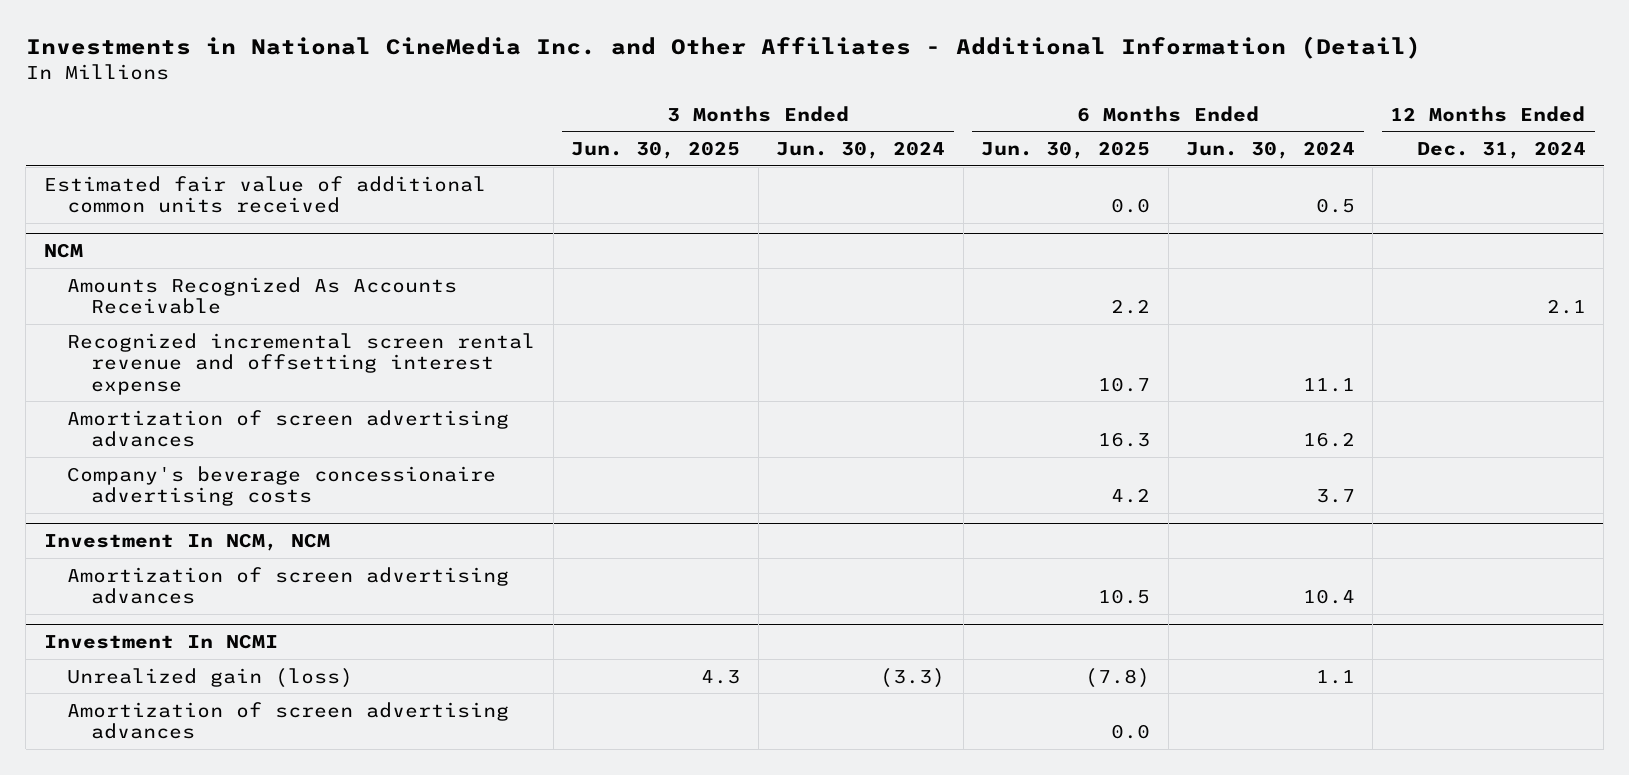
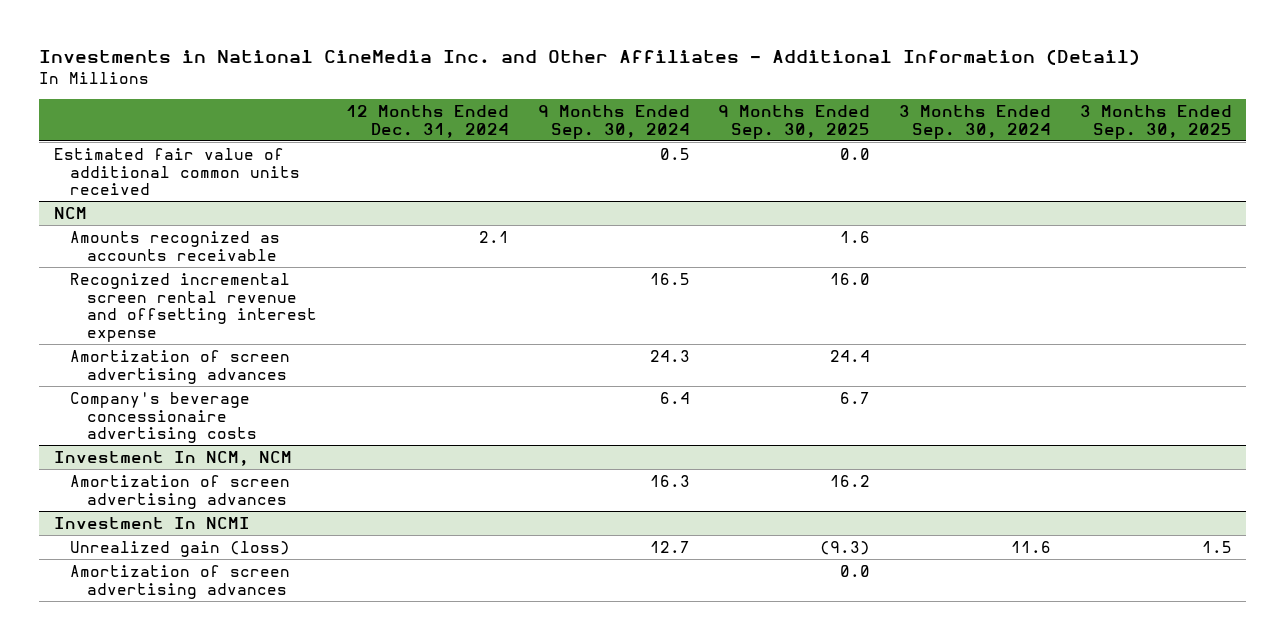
- | 3 Months Ended Jun. 30, 2025 | 3 Months Ended Jun. 30, 2024 | 6 Months Ended Jun. 30, 2025 | 6 Months Ended Jun. 30, 2024 | 12 Months Ended Dec. 31, 2024
+ | 12 Months Ended Dec. 31, 2024 | 9 Months Ended Sep. 30, 2024 | 9 Months Ended Sep. 30, 2025 | 3 Months Ended Sep. 30, 2024 | 3 Months Ended Sep. 30, 2025
@ NCM
- Amounts Recognized As Accounts Receivable | | | 2.2 | | 2.1
+ Amounts recognized as accounts receivable | 2.1 | | 1.6 | |

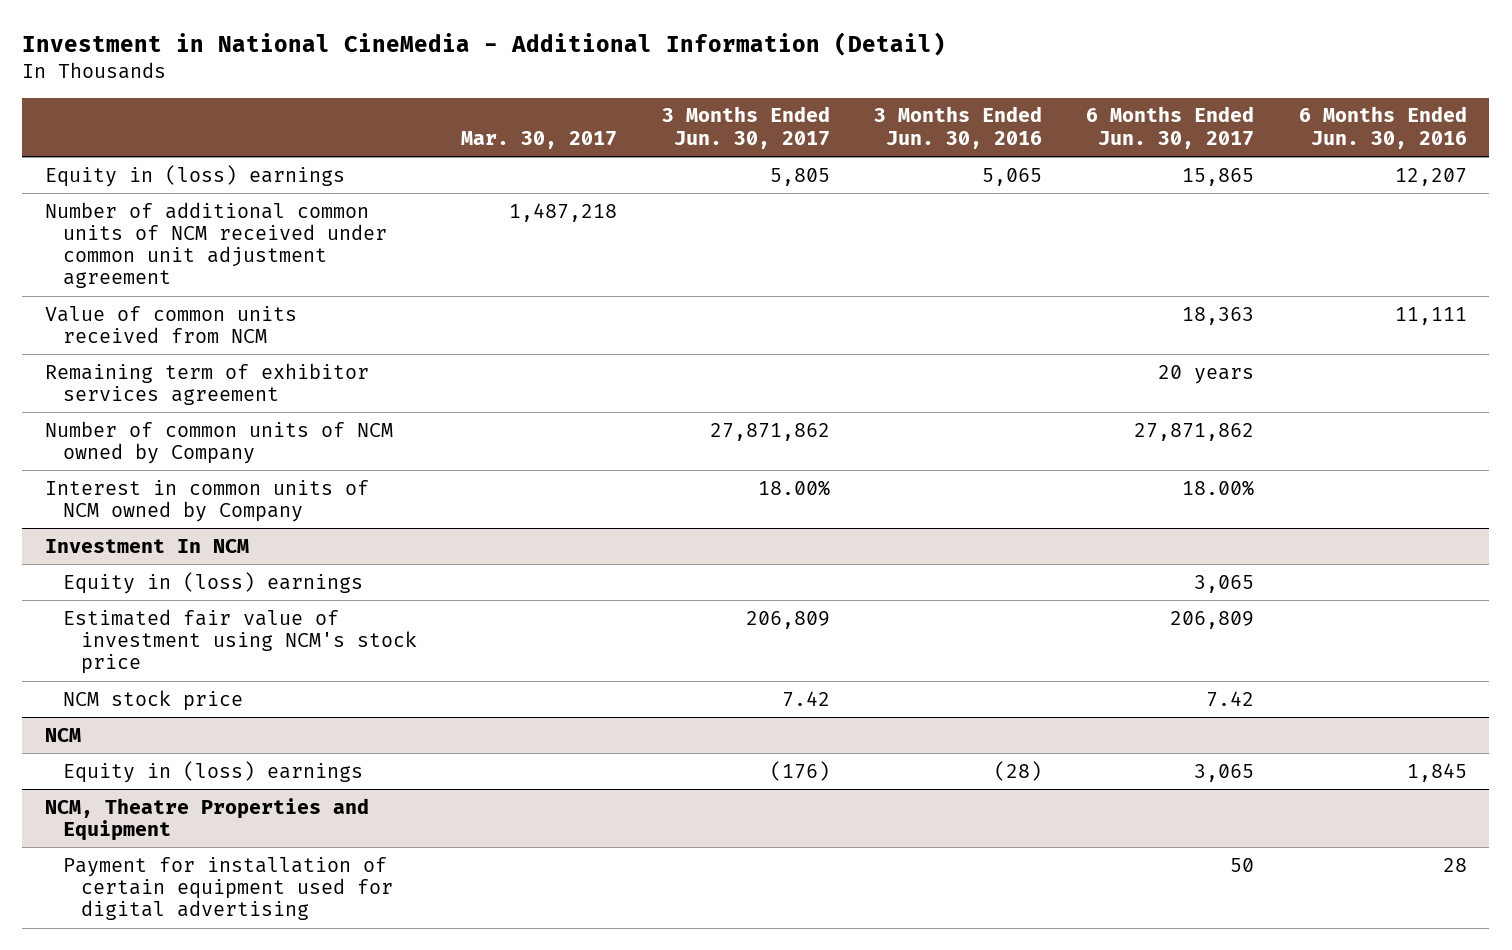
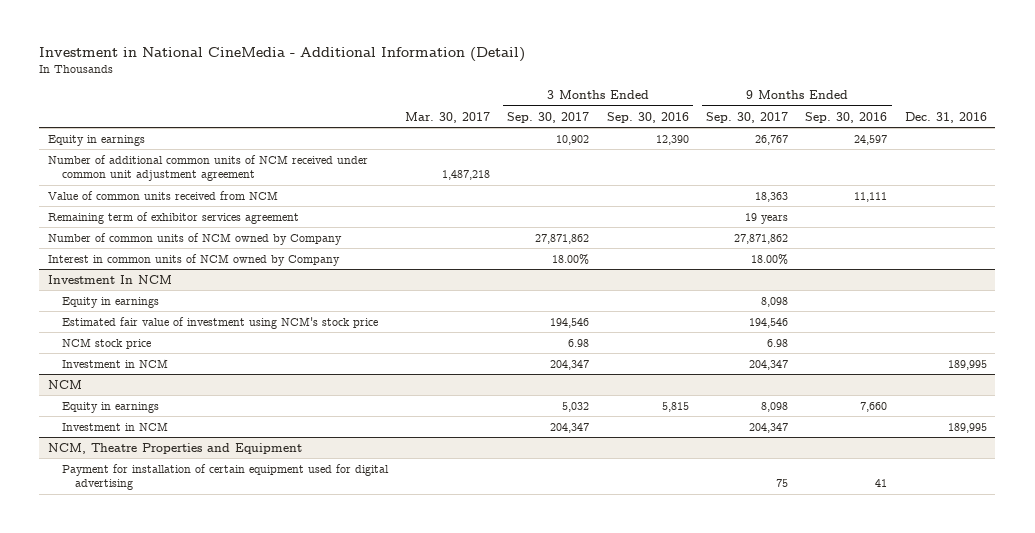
- | Mar. 30, 2017 | 3 Months Ended Jun. 30, 2017 | 3 Months Ended Jun. 30, 2016 | 6 Months Ended Jun. 30, 2017 | 6 Months Ended Jun. 30, 2016
+ | Mar. 30, 2017 | 3 Months Ended Sep. 30, 2017 | 3 Months Ended Sep. 30, 2016 | 9 Months Ended Sep. 30, 2017 | 9 Months Ended Sep. 30, 2016 | Dec. 31, 2016
- Equity in (loss) earnings | | 5,805 | 5,065 | 15,865 | 12,207
+ Equity in earnings | | 10,902 | 12,390 | 26,767 | 24,597 |
@ Investment In NCM
- Equity in (loss) earnings | | | | 3,065 |
+ Equity in earnings | | | | 8,098 | |
+ Investment in NCM | | 204,347 | | 204,347 | | 189,995
@ NCM
- Equity in (loss) earnings | | (176) | (28) | 3,065 | 1,845
+ Equity in earnings | | 5,032 | 5,815 | 8,098 | 7,660 |
+ Investment in NCM | | 204,347 | | 204,347 | | 189,995

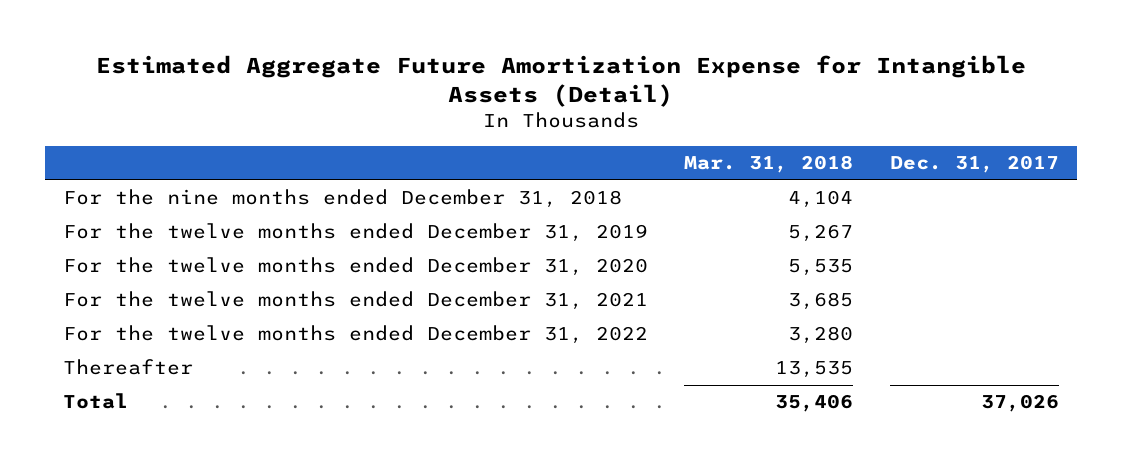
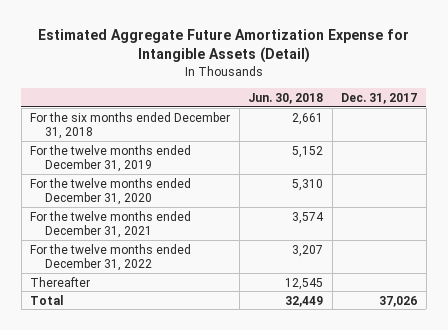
- | Mar. 31, 2018 | Dec. 31, 2017
+ | Jun. 30, 2018 | Dec. 31, 2017
- For the nine months ended December 31, 2018 | 4,104 |
+ For the six months ended December 31, 2018 | 2,661 |

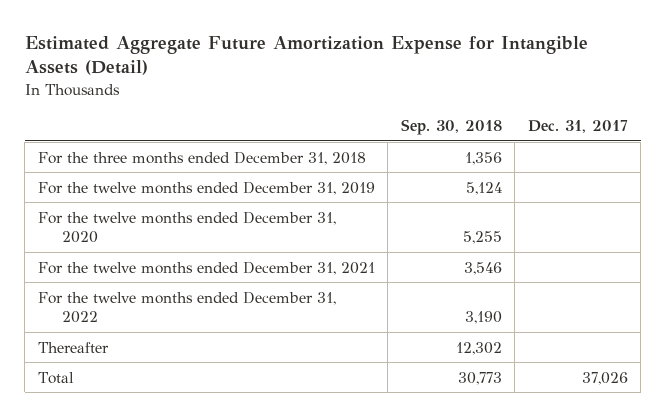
- | Jun. 30, 2018 | Dec. 31, 2017
+ | Sep. 30, 2018 | Dec. 31, 2017
- For the six months ended December 31, 2018 | 2,661 |
+ For the three months ended December 31, 2018 | 1,356 |

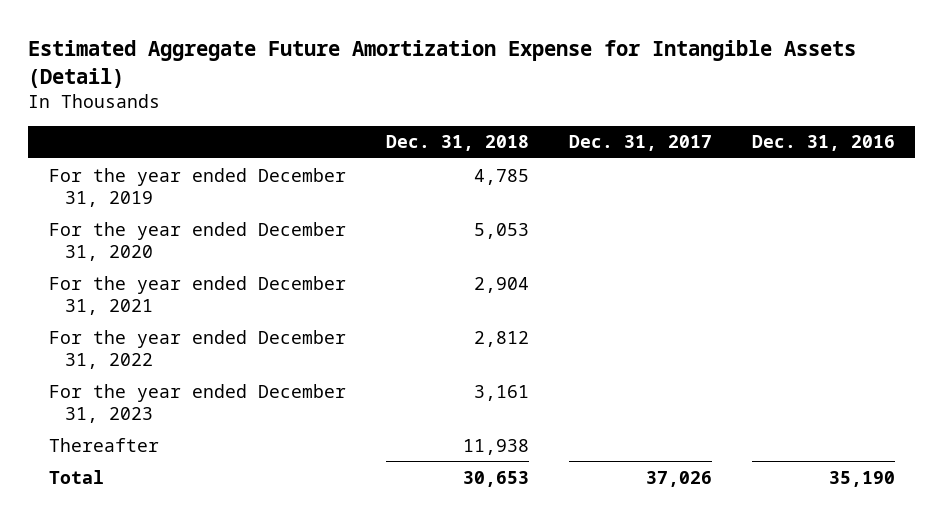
- | Sep. 30, 2018 | Dec. 31, 2017
+ | Dec. 31, 2018 | Dec. 31, 2017 | Dec. 31, 2016
- For the three months ended December 31, 2018 | 1,356 |
- For the twelve months ended December 31, 2019 | 5,124 |
- For the twelve months ended December 31, 2020 | 5,255 |
- For the twelve months ended December 31, 2021 | 3,546 |
- For the twelve months ended December 31, 2022 | 3,190 |
+ For the year ended December 31, 2019 | 4,785 | |
+ For the year ended December 31, 2020 | 5,053 | |
+ For the year ended December 31, 2021 | 2,904 | |
+ For the year ended December 31, 2022 | 2,812 | |
+ For the year ended December 31, 2023 | 3,161 | |

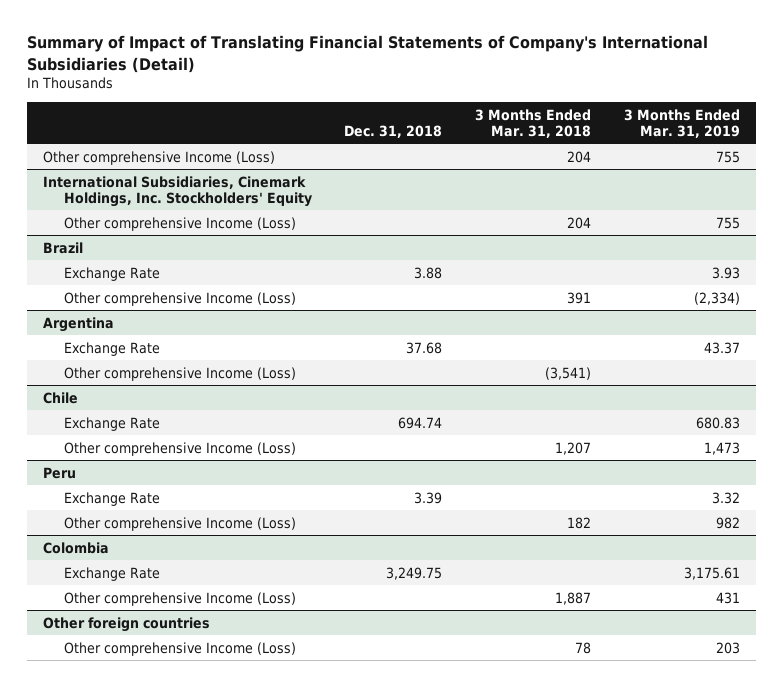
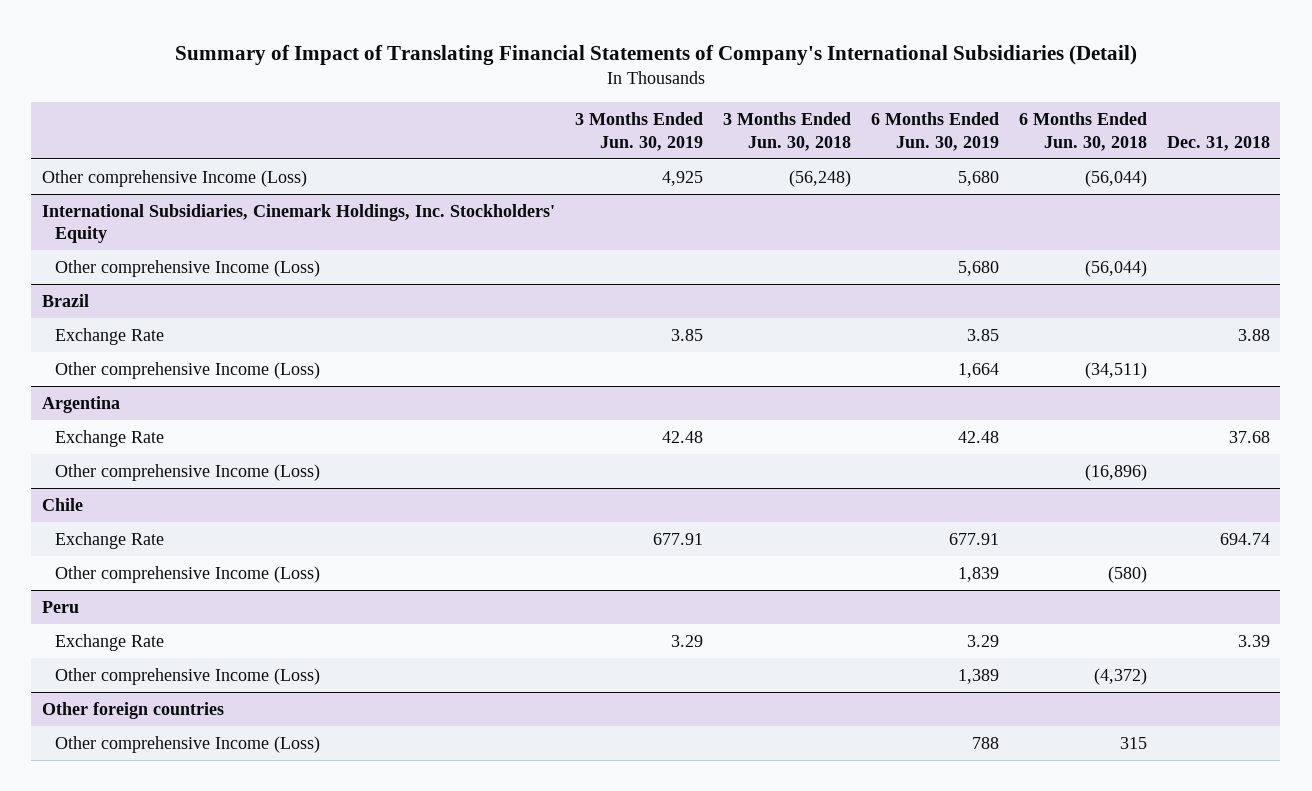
- | Dec. 31, 2018 | 3 Months Ended Mar. 31, 2018 | 3 Months Ended Mar. 31, 2019
+ | 3 Months Ended Jun. 30, 2019 | 3 Months Ended Jun. 30, 2018 | 6 Months Ended Jun. 30, 2019 | 6 Months Ended Jun. 30, 2018 | Dec. 31, 2018
- Colombia
- Exchange Rate | 3,249.75 | | 3,175.61
- Other comprehensive Income (Loss) | | 1,887 | 431

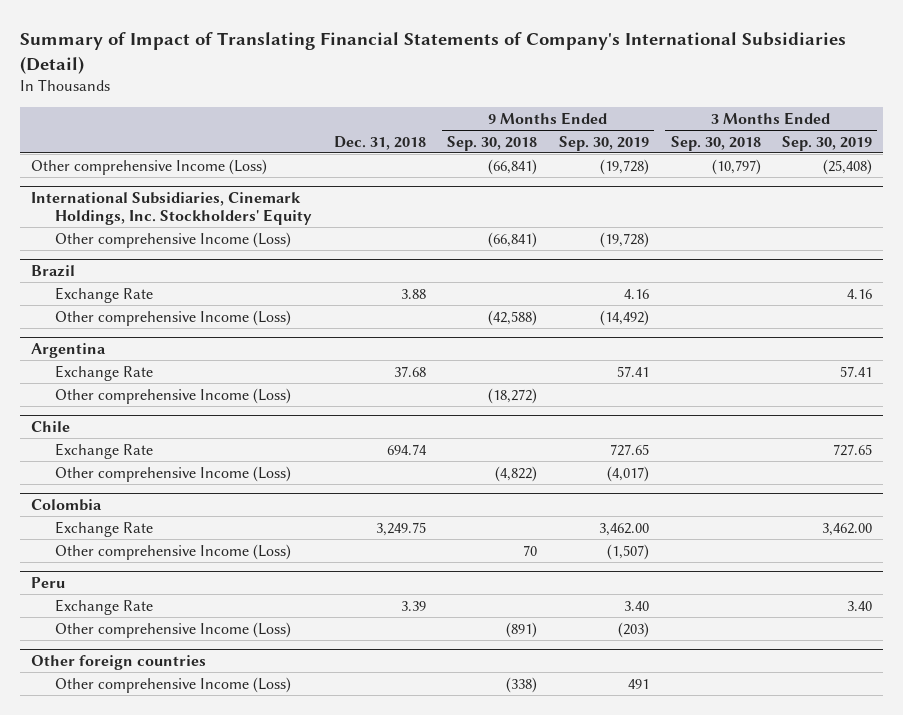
- | 3 Months Ended Jun. 30, 2019 | 3 Months Ended Jun. 30, 2018 | 6 Months Ended Jun. 30, 2019 | 6 Months Ended Jun. 30, 2018 | Dec. 31, 2018
+ | Dec. 31, 2018 | 9 Months Ended Sep. 30, 2018 | 9 Months Ended Sep. 30, 2019 | 3 Months Ended Sep. 30, 2018 | 3 Months Ended Sep. 30, 2019
+ Colombia
+ Exchange Rate | 3,249.75 | | 3,462.00 | | 3,462.00
+ Other comprehensive Income (Loss) | | 70 | (1,507) | |

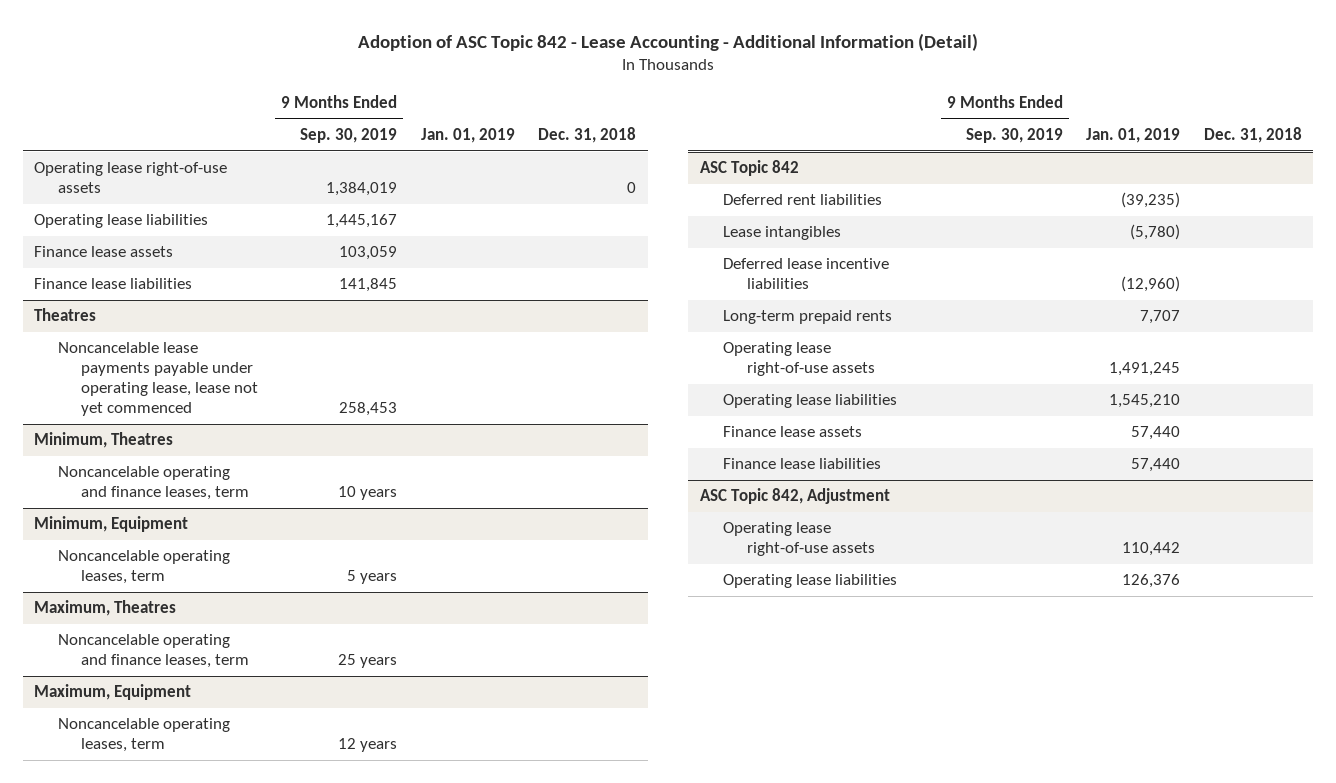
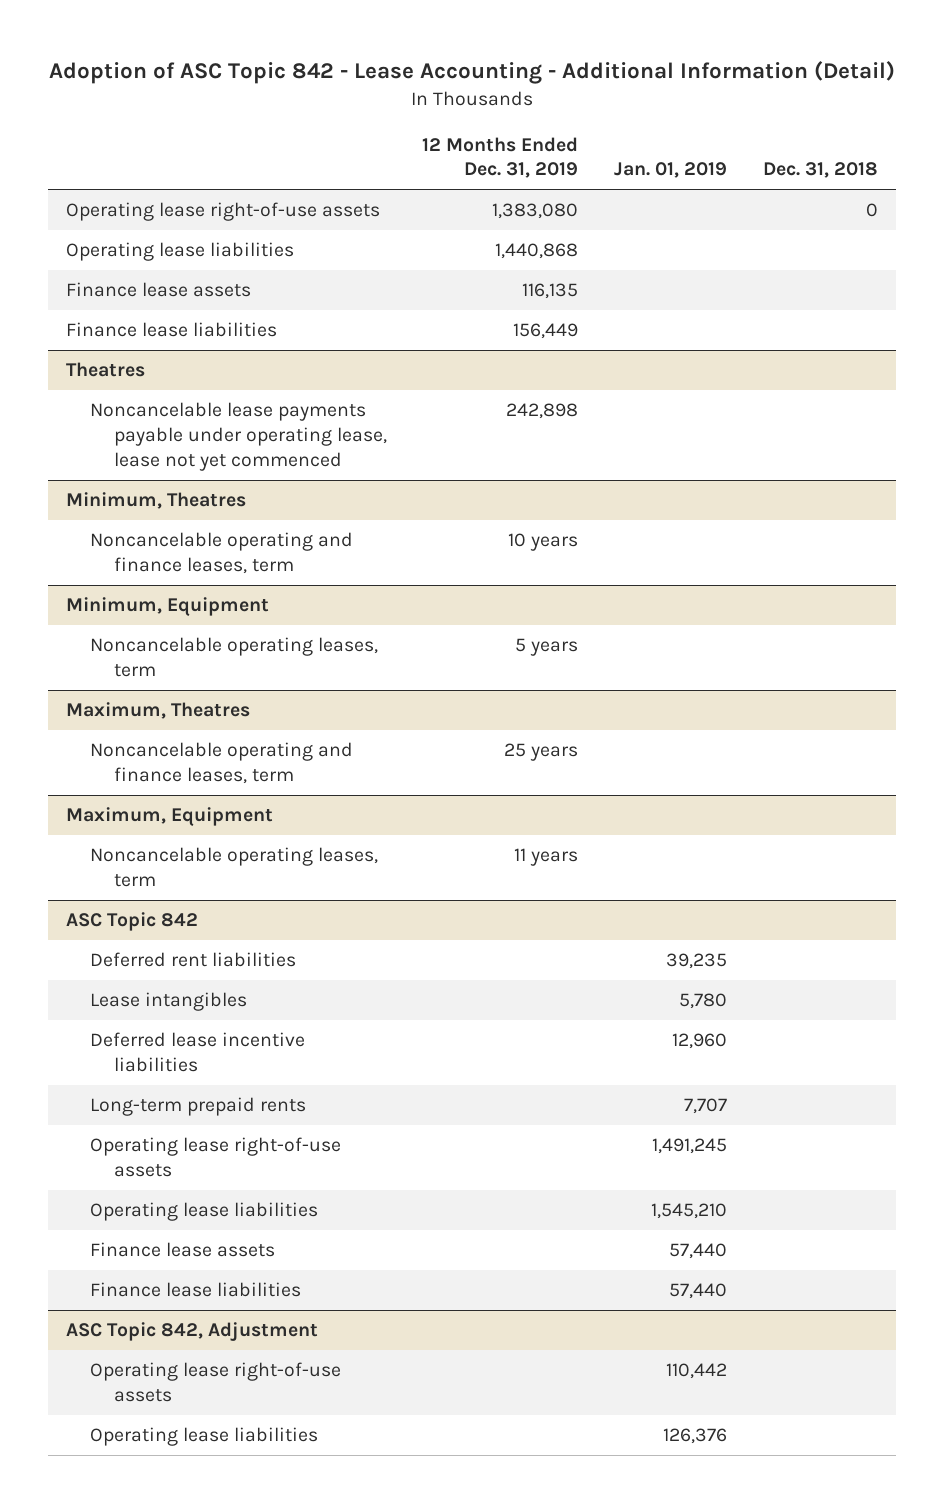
- | 9 Months Ended Sep. 30, 2019 | Jan. 01, 2019 | Dec. 31, 2018
+ | 12 Months Ended Dec. 31, 2019 | Jan. 01, 2019 | Dec. 31, 2018
@ ASC Topic 842
- Deferred rent liabilities | | (39,235) |
- Lease intangibles | | (5,780) |
- Deferred lease incentive liabilities | | (12,960) |
+ Deferred rent liabilities | | 39,235 |
+ Lease intangibles | | 5,780 |
+ Deferred lease incentive liabilities | | 12,960 |

